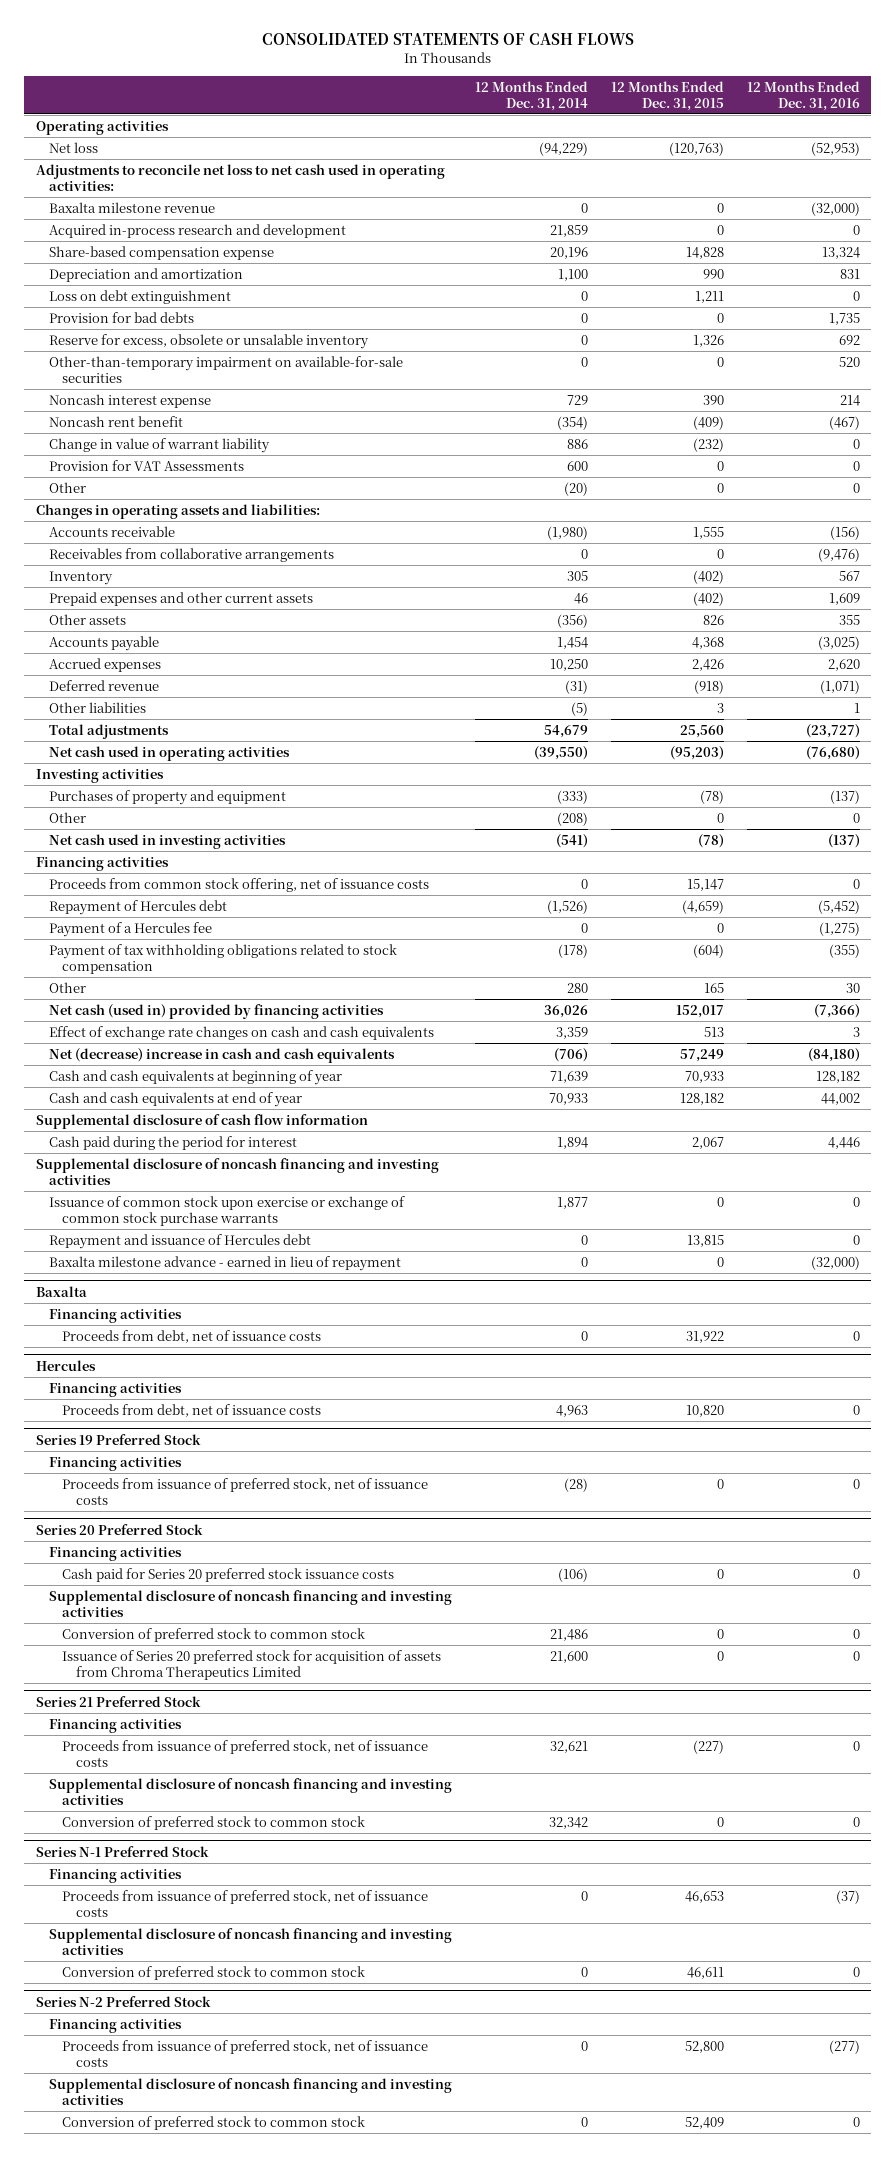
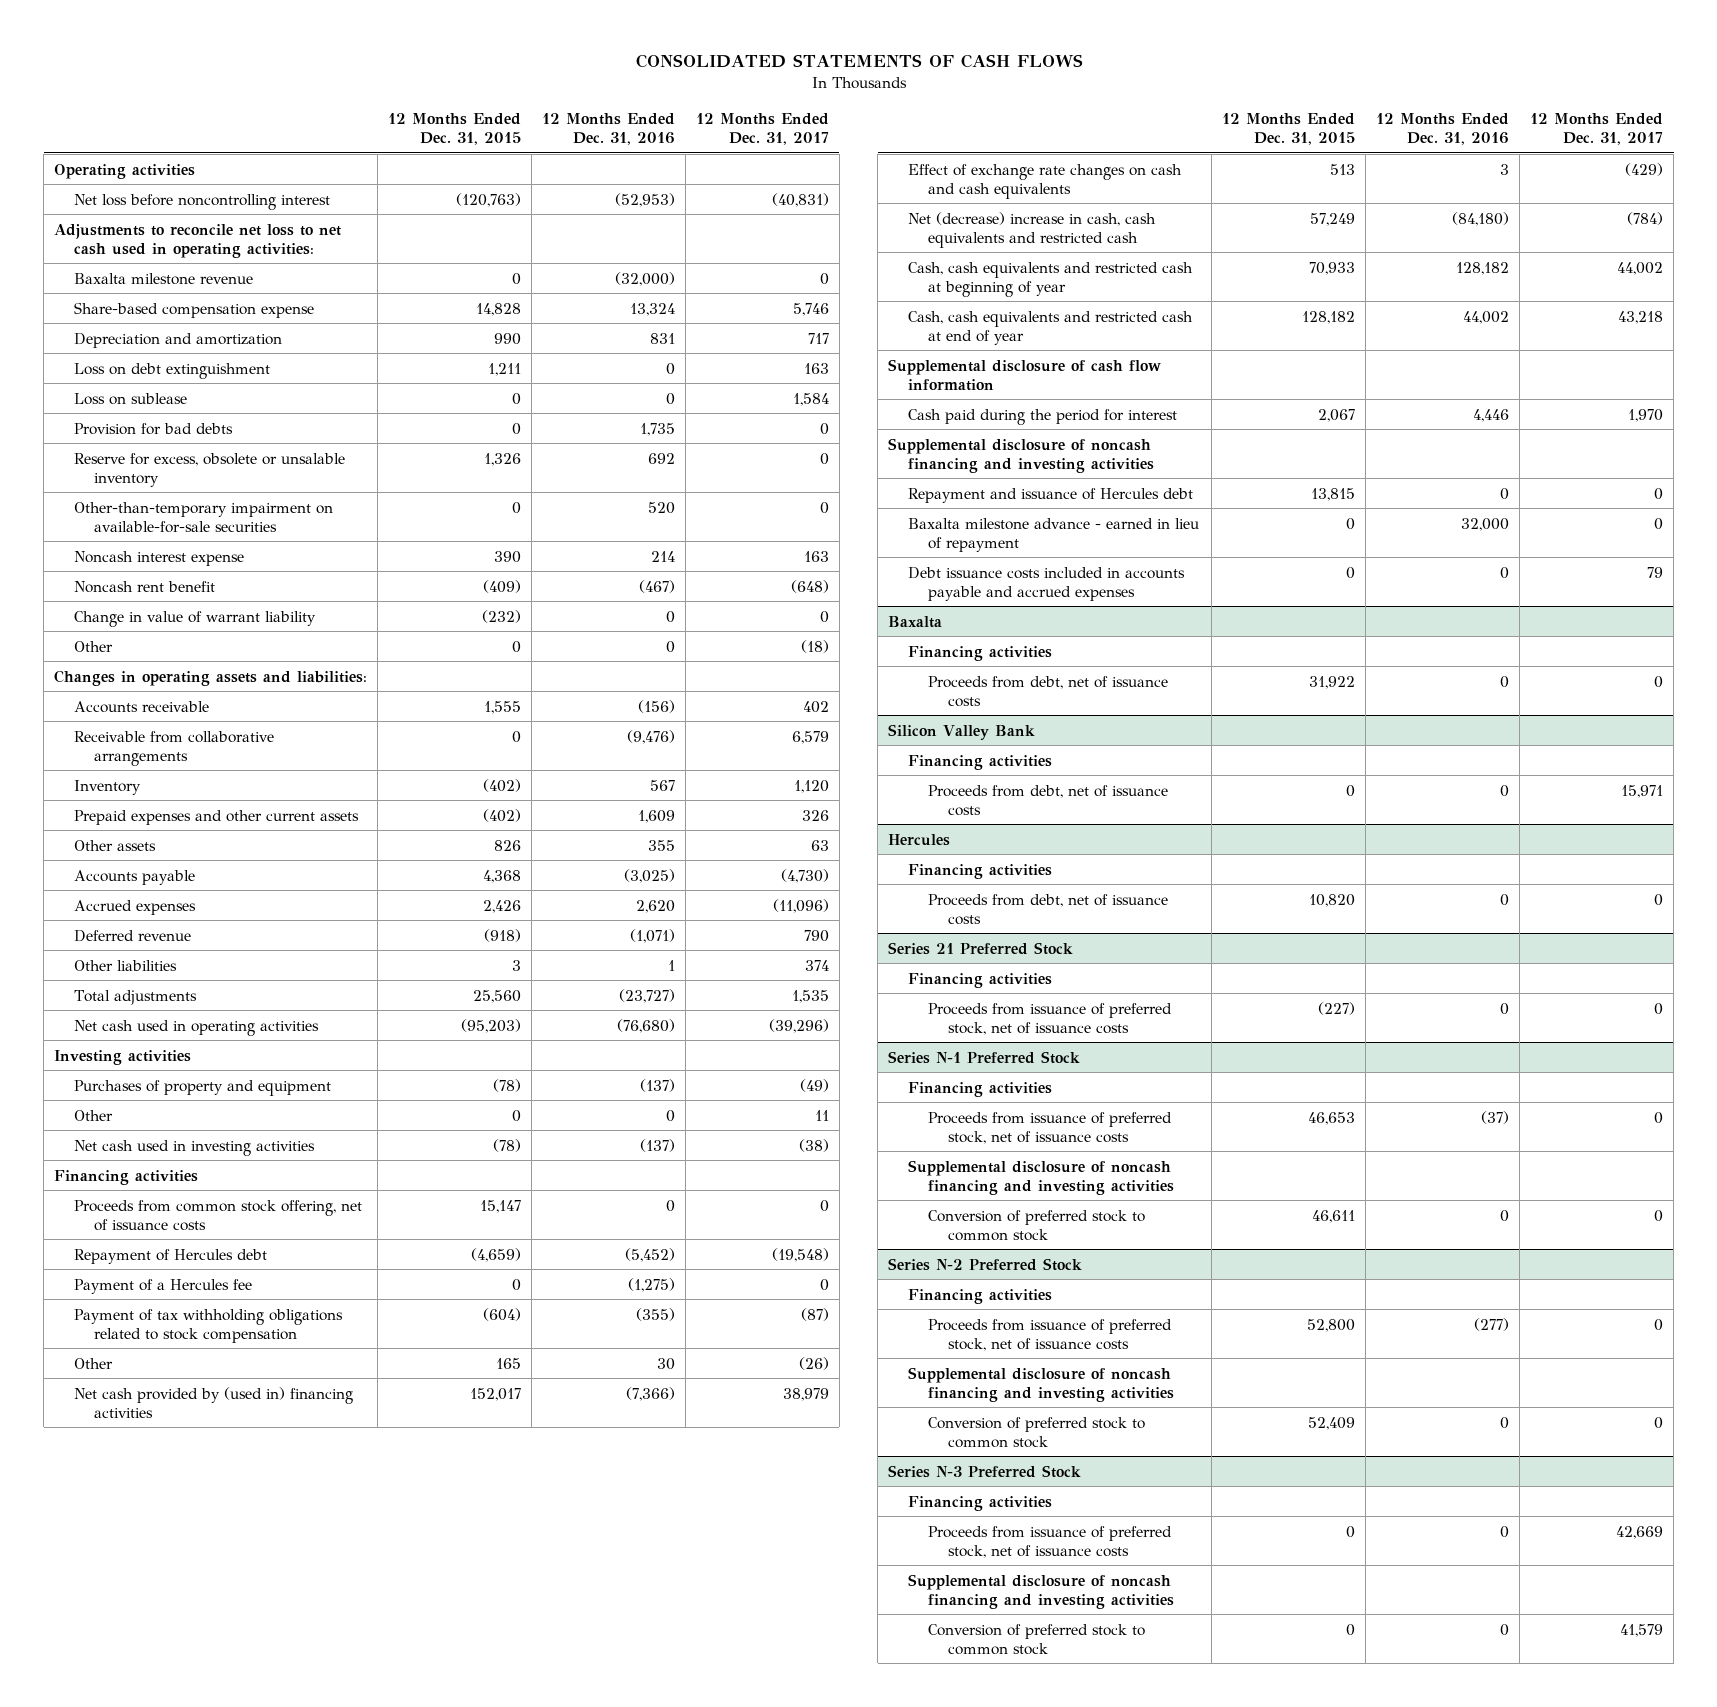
- | 12 Months Ended Dec. 31, 2014 | 12 Months Ended Dec. 31, 2015 | 12 Months Ended Dec. 31, 2016
+ | 12 Months Ended Dec. 31, 2015 | 12 Months Ended Dec. 31, 2016 | 12 Months Ended Dec. 31, 2017
- Net loss | (94,229) | (120,763) | (52,953)
+ Net loss before noncontrolling interest | (120,763) | (52,953) | (40,831)
- Acquired in-process research and development | 21,859 | 0 | 0
+ Loss on sublease | 0 | 0 | 1,584
- Provision for VAT Assessments | 600 | 0 | 0
- Receivables from collaborative arrangements | 0 | 0 | (9,476)
+ Receivable from collaborative arrangements | 0 | (9,476) | 6,579
- Net cash (used in) provided by financing activities | 36,026 | 152,017 | (7,366)
+ Net cash provided by (used in) financing activities | 152,017 | (7,366) | 38,979
- Net (decrease) increase in cash and cash equivalents | (706) | 57,249 | (84,180)
- Cash and cash equivalents at beginning of year | 71,639 | 70,933 | 128,182
- Cash and cash equivalents at end of year | 70,933 | 128,182 | 44,002
+ Net (decrease) increase in cash, cash equivalents and restricted cash | 57,249 | (84,180) | (784)
+ Cash, cash equivalents and restricted cash at beginning of year | 70,933 | 128,182 | 44,002
+ Cash, cash equivalents and restricted cash at end of year | 128,182 | 44,002 | 43,218
- Issuance of common stock upon exercise or exchange of common stock purchase warrants | 1,877 | 0 | 0
- Baxalta milestone advance - earned in lieu of repayment | 0 | 0 | (32,000)
+ Baxalta milestone advance - earned in lieu of repayment | 0 | 32,000 | 0
+ Debt issuance costs included in accounts payable and accrued expenses | 0 | 0 | 79
+ Silicon Valley Bank
+ Financing activities
+ Proceeds from debt, net of issuance costs | 0 | 0 | 15,971
- Series 19 Preferred Stock
- Financing activities
- Proceeds from issuance of preferred stock, net of issuance costs | (28) | 0 | 0
- Series 20 Preferred Stock
- Financing activities
- Cash paid for Series 20 preferred stock issuance costs | (106) | 0 | 0
- Supplemental disclosure of noncash financing and investing activities
- Conversion of preferred stock to common stock | 21,486 | 0 | 0
- Issuance of Series 20 preferred stock for acquisition of assets from Chroma Therapeutics Limited | 21,600 | 0 | 0
@ Series 21 Preferred Stock
- Supplemental disclosure of noncash financing and investing activities
- Conversion of preferred stock to common stock | 32,342 | 0 | 0
+ Series N-3 Preferred Stock
+ Financing activities
+ Proceeds from issuance of preferred stock, net of issuance costs | 0 | 0 | 42,669
+ Supplemental disclosure of noncash financing and investing activities
+ Conversion of preferred stock to common stock | 0 | 0 | 41,579

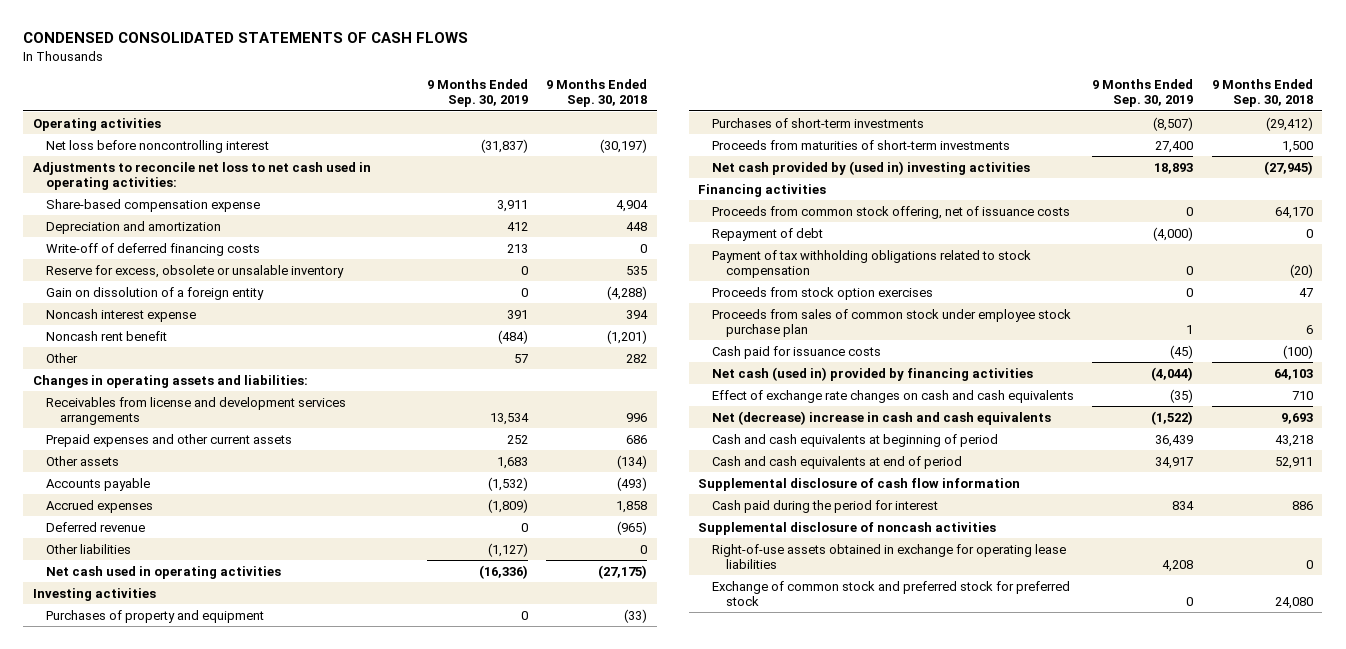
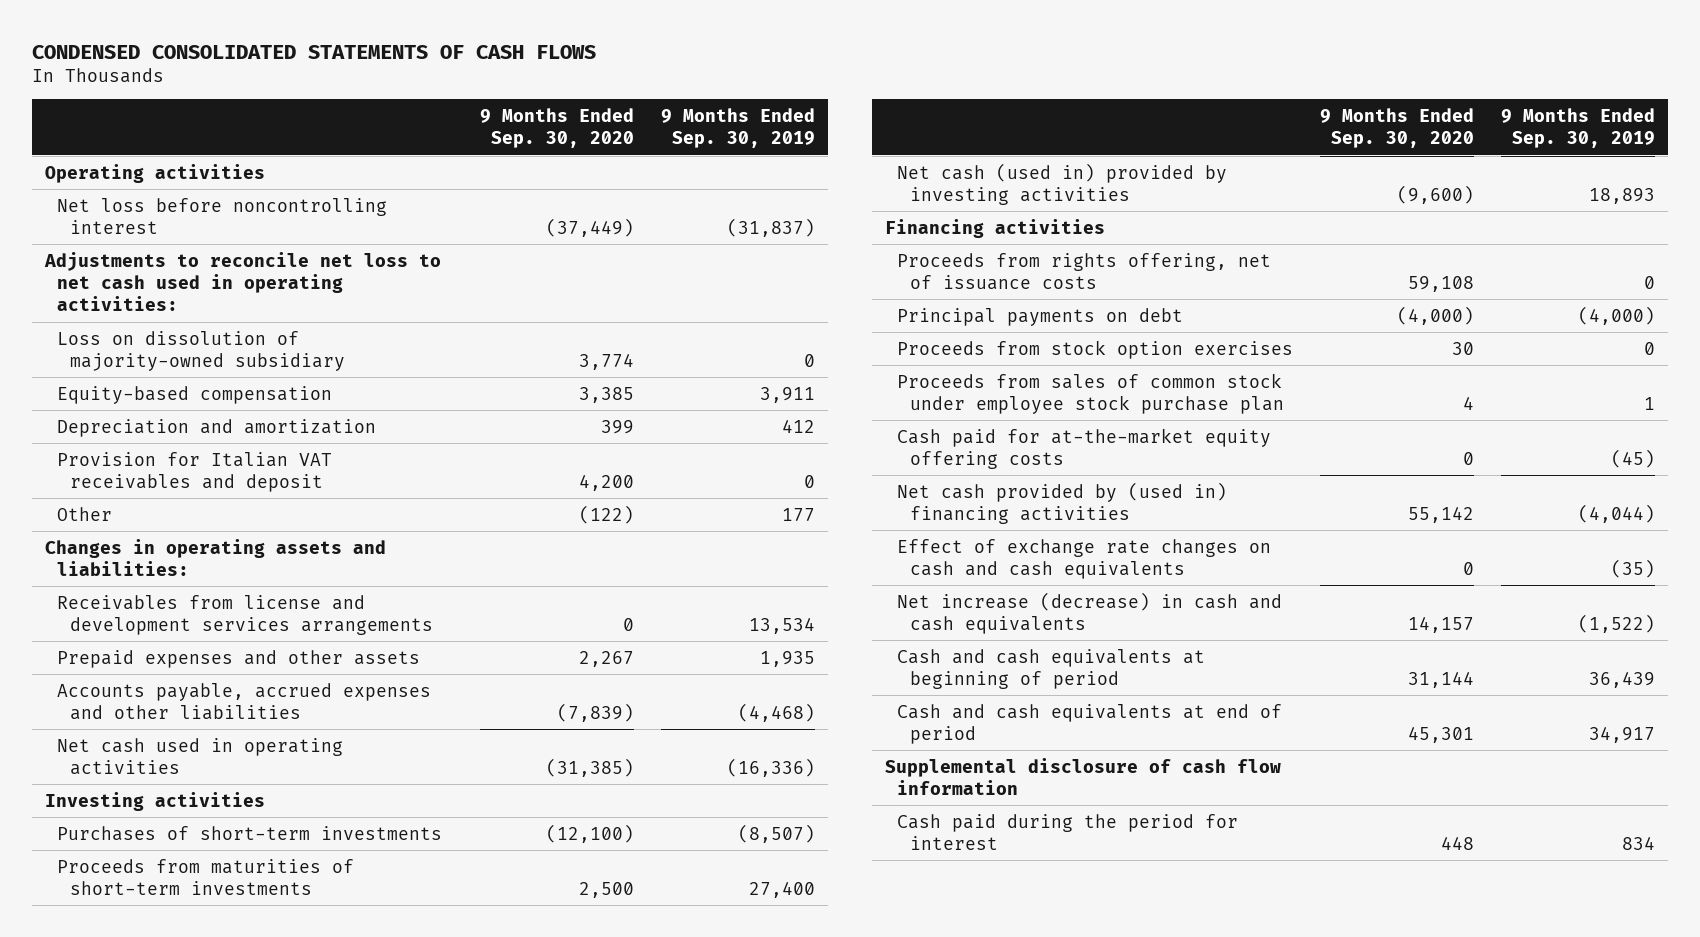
- | 9 Months Ended Sep. 30, 2019 | 9 Months Ended Sep. 30, 2018
+ | 9 Months Ended Sep. 30, 2020 | 9 Months Ended Sep. 30, 2019
- Share-based compensation expense | 3,911 | 4,904
+ Loss on dissolution of majority-owned subsidiary | 3,774 | 0
+ Equity-based compensation | 3,385 | 3,911
- Write-off of deferred financing costs | 213 | 0
- Reserve for excess, obsolete or unsalable inventory | 0 | 535
- Gain on dissolution of a foreign entity | 0 | (4,288)
- Noncash interest expense | 391 | 394
- Noncash rent benefit | (484) | (1,201)
- Other | 57 | 282
+ Provision for Italian VAT receivables and deposit | 4,200 | 0
+ Other | (122) | 177
- Prepaid expenses and other current assets | 252 | 686
- Other assets | 1,683 | (134)
- Accounts payable | (1,532) | (493)
- Accrued expenses | (1,809) | 1,858
- Deferred revenue | 0 | (965)
- Other liabilities | (1,127) | 0
+ Prepaid expenses and other assets | 2,267 | 1,935
+ Accounts payable, accrued expenses and other liabilities | (7,839) | (4,468)
- Purchases of property and equipment | 0 | (33)
- Net cash provided by (used in) investing activities | 18,893 | (27,945)
+ Net cash (used in) provided by investing activities | (9,600) | 18,893
- Proceeds from common stock offering, net of issuance costs | 0 | 64,170
- Repayment of debt | (4,000) | 0
- Payment of tax withholding obligations related to stock compensation | 0 | (20)
+ Proceeds from rights offering, net of issuance costs | 59,108 | 0
+ Principal payments on debt | (4,000) | (4,000)
- Cash paid for issuance costs | (45) | (100)
- Net cash (used in) provided by financing activities | (4,044) | 64,103
+ Cash paid for at-the-market equity offering costs | 0 | (45)
+ Net cash provided by (used in) financing activities | 55,142 | (4,044)
- Net (decrease) increase in cash and cash equivalents | (1,522) | 9,693
+ Net increase (decrease) in cash and cash equivalents | 14,157 | (1,522)
- Supplemental disclosure of noncash activities
- Right-of-use assets obtained in exchange for operating lease liabilities | 4,208 | 0
- Exchange of common stock and preferred stock for preferred stock | 0 | 24,080

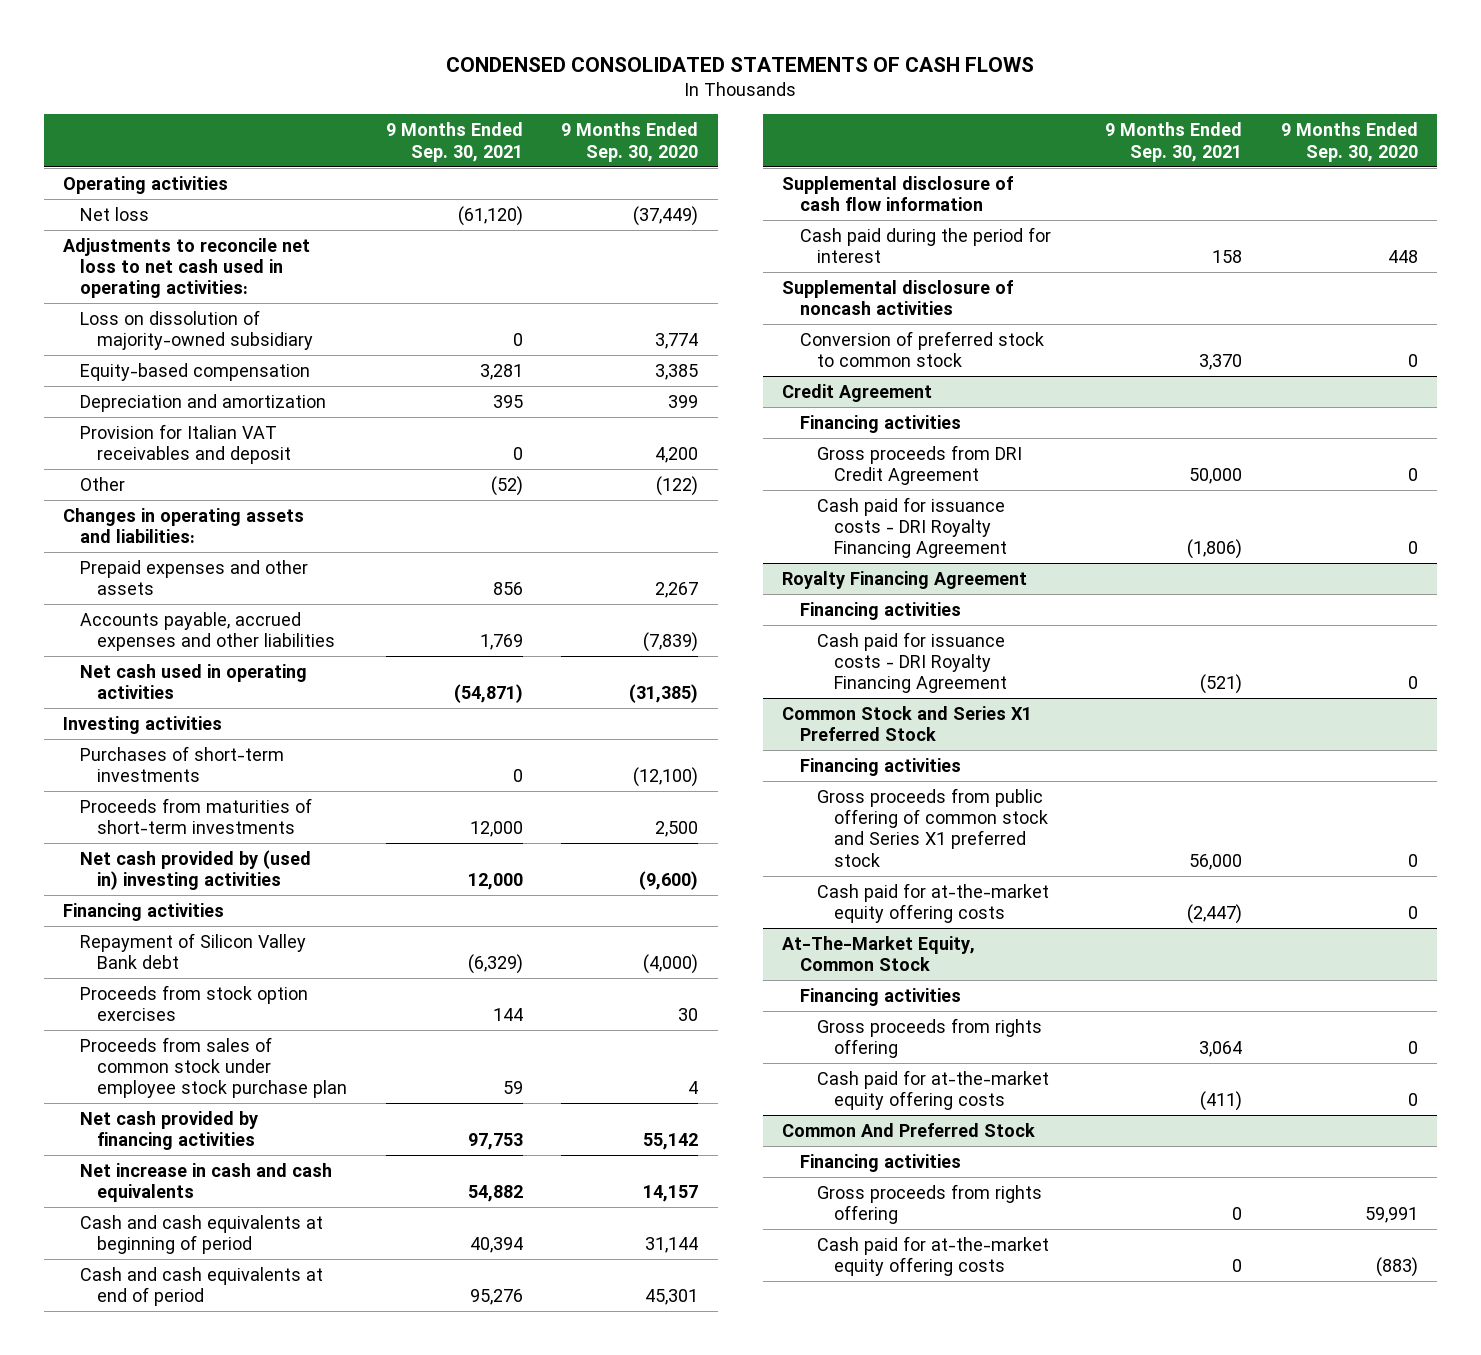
- | 9 Months Ended Sep. 30, 2020 | 9 Months Ended Sep. 30, 2019
+ | 9 Months Ended Sep. 30, 2021 | 9 Months Ended Sep. 30, 2020
- Net loss before noncontrolling interest | (37,449) | (31,837)
+ Net loss | (61,120) | (37,449)
- Receivables from license and development services arrangements | 0 | 13,534
- Net cash (used in) provided by investing activities | (9,600) | 18,893
+ Net cash provided by (used in) investing activities | 12,000 | (9,600)
- Proceeds from rights offering, net of issuance costs | 59,108 | 0
- Principal payments on debt | (4,000) | (4,000)
+ Repayment of Silicon Valley Bank debt | (6,329) | (4,000)
- Cash paid for at-the-market equity offering costs | 0 | (45)
- Net cash provided by (used in) financing activities | 55,142 | (4,044)
- Effect of exchange rate changes on cash and cash equivalents | 0 | (35)
- Net increase (decrease) in cash and cash equivalents | 14,157 | (1,522)
+ Net cash provided by financing activities | 97,753 | 55,142
+ Net increase in cash and cash equivalents | 54,882 | 14,157
+ Supplemental disclosure of noncash activities
+ Conversion of preferred stock to common stock | 3,370 | 0
+ Credit Agreement
+ Financing activities
+ Gross proceeds from DRI Credit Agreement | 50,000 | 0
+ Cash paid for issuance costs - DRI Royalty Financing Agreement | (1,806) | 0
+ Royalty Financing Agreement
+ Financing activities
+ Cash paid for issuance costs - DRI Royalty Financing Agreement | (521) | 0
+ Common Stock and Series X1 Preferred Stock
+ Financing activities
+ Gross proceeds from public offering of common stock and Series X1 preferred stock | 56,000 | 0
+ Cash paid for at-the-market equity offering costs | (2,447) | 0
+ At-The-Market Equity, Common Stock
+ Financing activities
+ Gross proceeds from rights offering | 3,064 | 0
+ Cash paid for at-the-market equity offering costs | (411) | 0
+ Common And Preferred Stock
+ Financing activities
+ Gross proceeds from rights offering | 0 | 59,991
+ Cash paid for at-the-market equity offering costs | 0 | (883)

